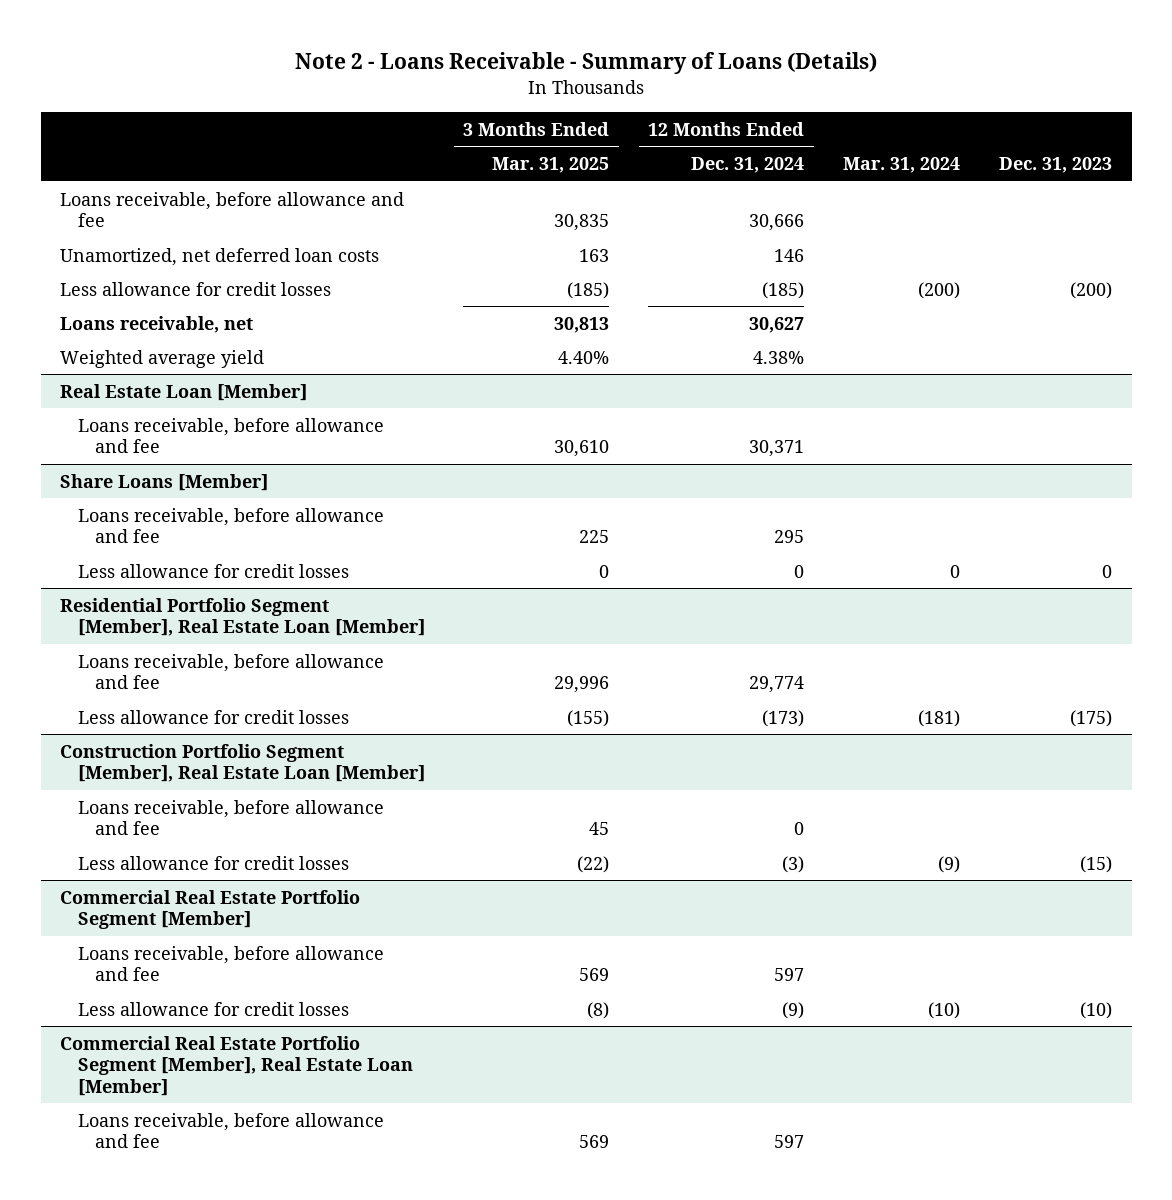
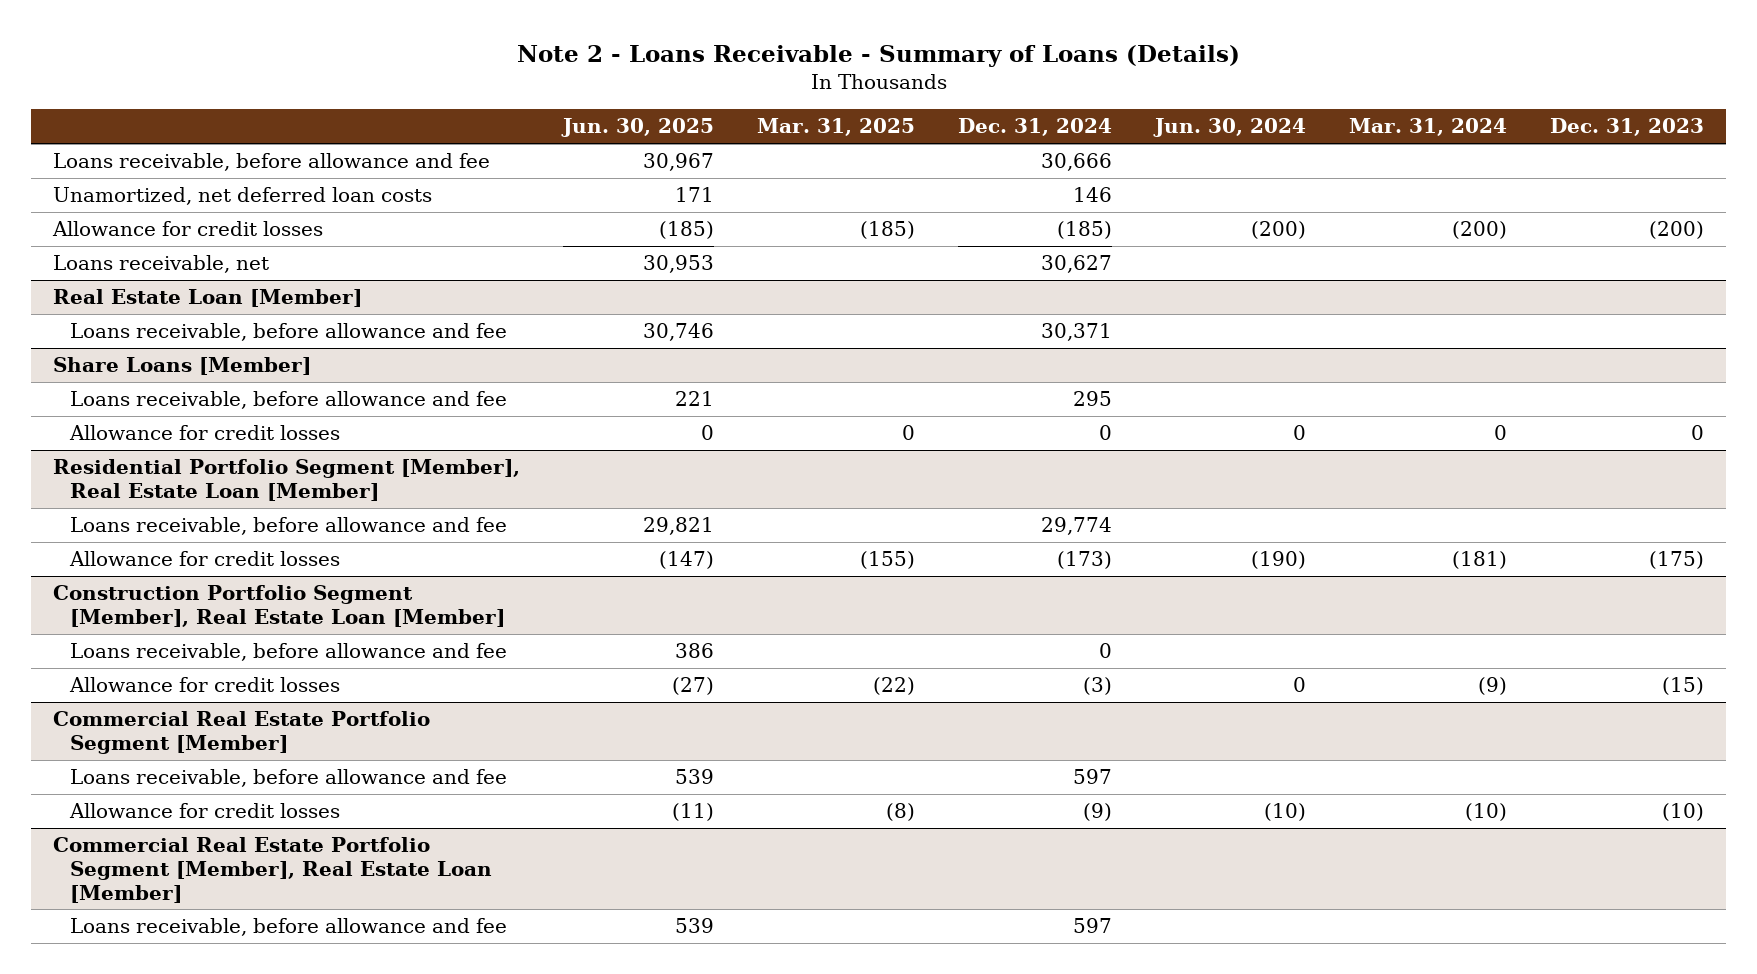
- | 3 Months Ended Mar. 31, 2025 | 12 Months Ended Dec. 31, 2024 | Mar. 31, 2024 | Dec. 31, 2023
+ | Jun. 30, 2025 | Mar. 31, 2025 | Dec. 31, 2024 | Jun. 30, 2024 | Mar. 31, 2024 | Dec. 31, 2023
- Less allowance for credit losses | (185) | (185) | (200) | (200)
+ Allowance for credit losses | (185) | (185) | (185) | (200) | (200) | (200)
- Weighted average yield | 4.40% | 4.38% | |
@ Share Loans [Member]
- Less allowance for credit losses | 0 | 0 | 0 | 0
+ Allowance for credit losses | 0 | 0 | 0 | 0 | 0 | 0
@ Residential Portfolio Segment [Member], Real Estate Loan [Member]
- Less allowance for credit losses | (155) | (173) | (181) | (175)
+ Allowance for credit losses | (147) | (155) | (173) | (190) | (181) | (175)
@ Construction Portfolio Segment [Member], Real Estate Loan [Member]
- Less allowance for credit losses | (22) | (3) | (9) | (15)
+ Allowance for credit losses | (27) | (22) | (3) | 0 | (9) | (15)
@ Commercial Real Estate Portfolio Segment [Member]
- Less allowance for credit losses | (8) | (9) | (10) | (10)
+ Allowance for credit losses | (11) | (8) | (9) | (10) | (10) | (10)

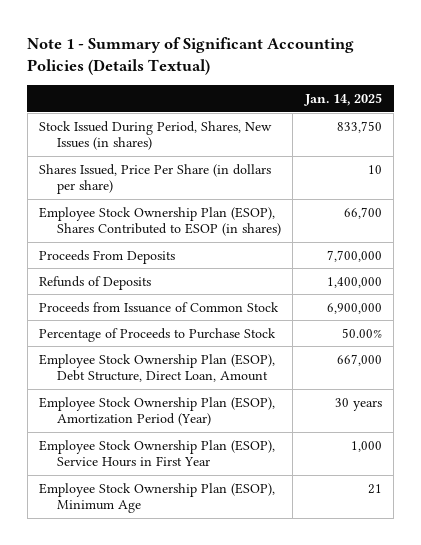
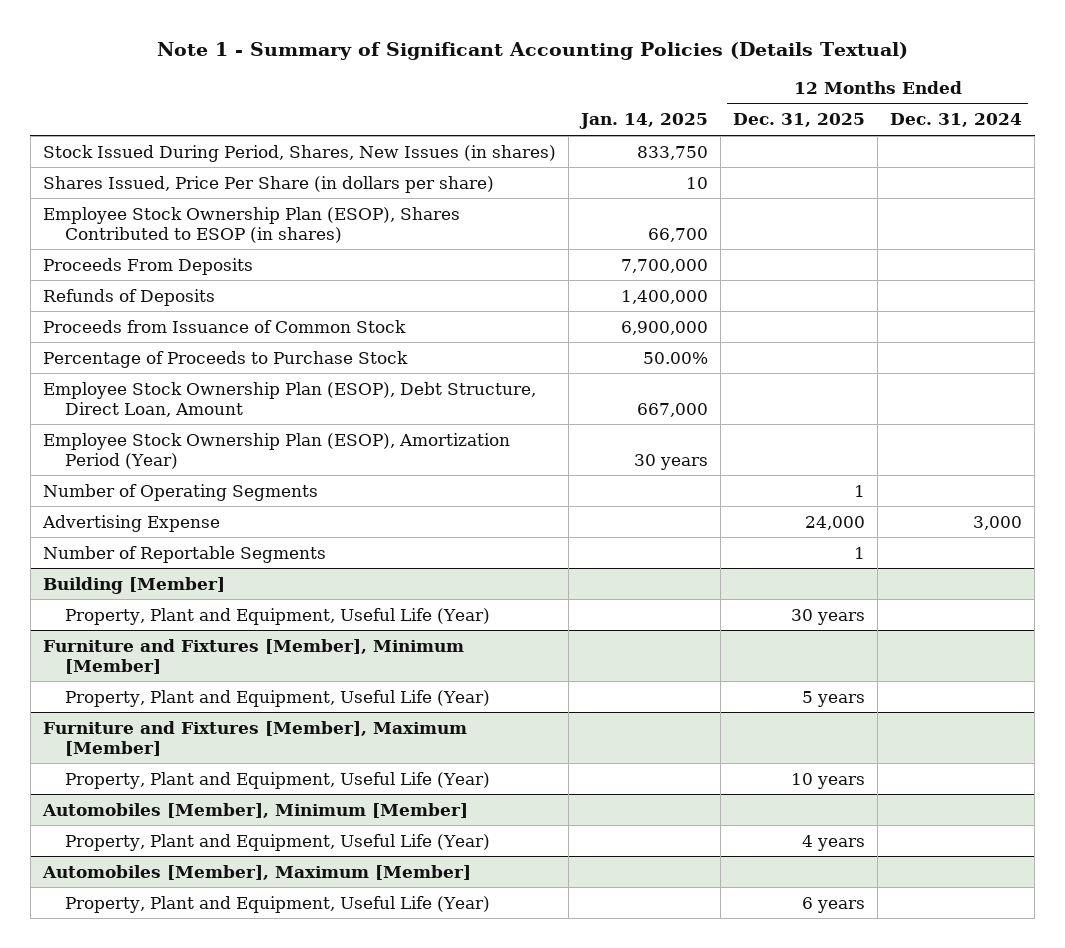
- | Jan. 14, 2025
+ | Jan. 14, 2025 | 12 Months Ended Dec. 31, 2025 | 12 Months Ended Dec. 31, 2024
- Employee Stock Ownership Plan (ESOP), Service Hours in First Year | 1,000
- Employee Stock Ownership Plan (ESOP), Minimum Age | 21
+ Number of Operating Segments | | 1 |
+ Advertising Expense | | 24,000 | 3,000
+ Number of Reportable Segments | | 1 |
+ Building [Member]
+ Property, Plant and Equipment, Useful Life (Year) | | 30 years |
+ Furniture and Fixtures [Member], Minimum [Member]
+ Property, Plant and Equipment, Useful Life (Year) | | 5 years |
+ Furniture and Fixtures [Member], Maximum [Member]
+ Property, Plant and Equipment, Useful Life (Year) | | 10 years |
+ Automobiles [Member], Minimum [Member]
+ Property, Plant and Equipment, Useful Life (Year) | | 4 years |
+ Automobiles [Member], Maximum [Member]
+ Property, Plant and Equipment, Useful Life (Year) | | 6 years |

